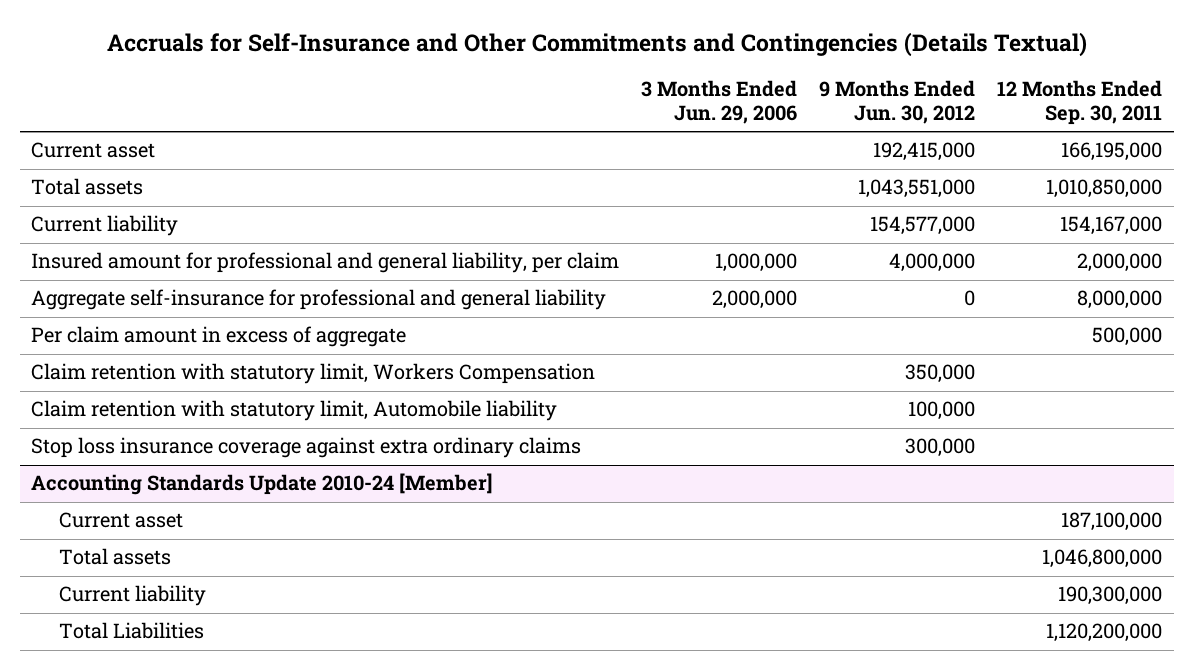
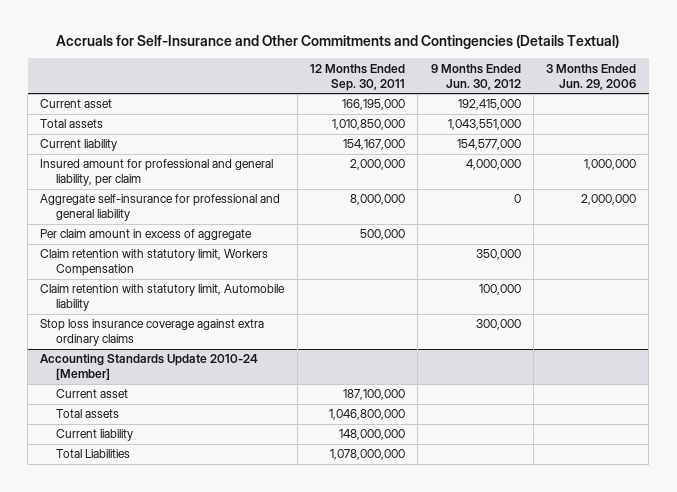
- | 3 Months Ended Jun. 29, 2006 | 9 Months Ended Jun. 30, 2012 | 12 Months Ended Sep. 30, 2011
+ | 12 Months Ended Sep. 30, 2011 | 9 Months Ended Jun. 30, 2012 | 3 Months Ended Jun. 29, 2006
@ Accounting Standards Update 2010-24 [Member]
- Current liability | | | 190,300,000
- Total Liabilities | | | 1,120,200,000
+ Current liability | 148,000,000 | |
+ Total Liabilities | 1,078,000,000 | |

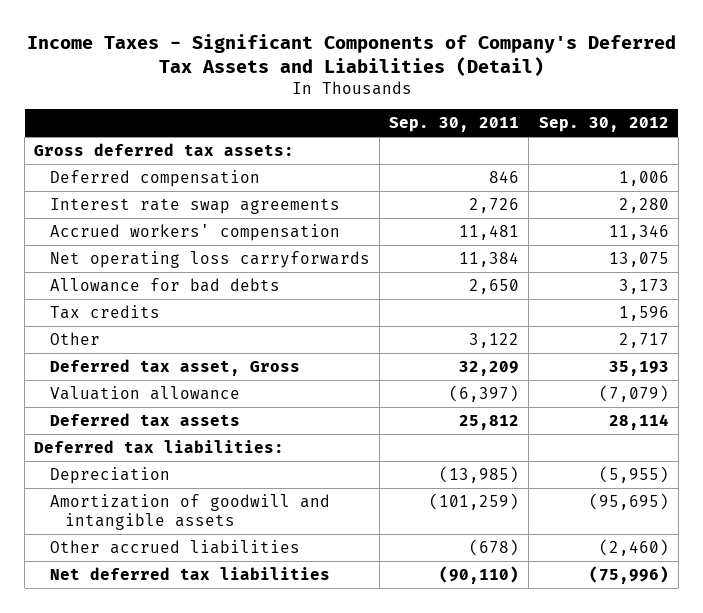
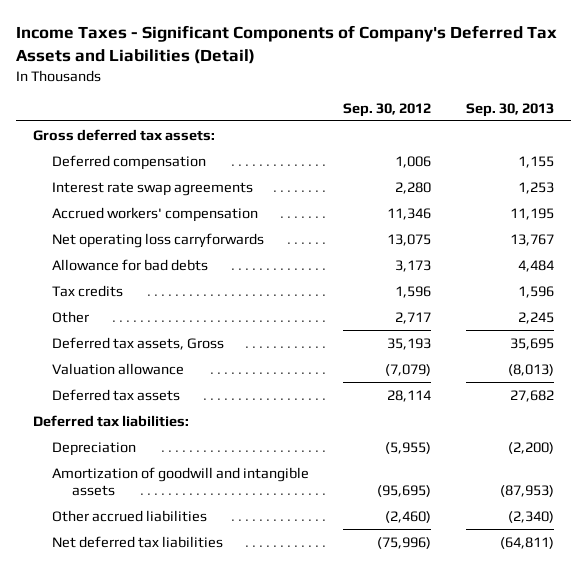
- | Sep. 30, 2011 | Sep. 30, 2012
+ | Sep. 30, 2012 | Sep. 30, 2013
- Deferred tax asset, Gross | 32,209 | 35,193
+ Deferred tax assets, Gross | 35,193 | 35,695

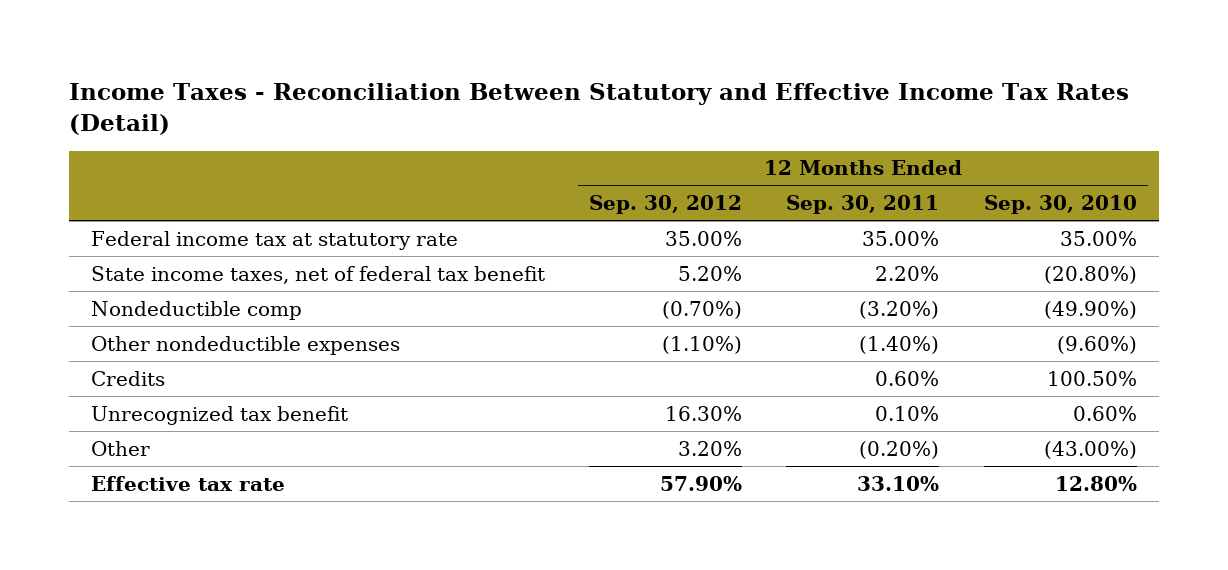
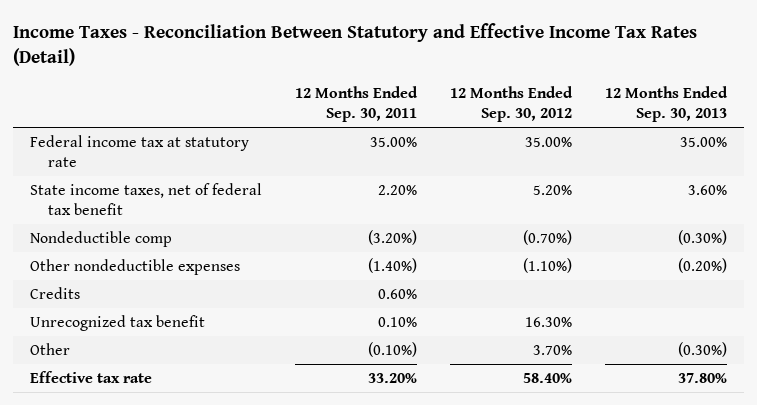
- | 12 Months Ended Sep. 30, 2012 | 12 Months Ended Sep. 30, 2011 | 12 Months Ended Sep. 30, 2010
+ | 12 Months Ended Sep. 30, 2011 | 12 Months Ended Sep. 30, 2012 | 12 Months Ended Sep. 30, 2013
- Other | 3.20% | (0.20%) | (43.00%)
- Effective tax rate | 57.90% | 33.10% | 12.80%
+ Other | (0.10%) | 3.70% | (0.30%)
+ Effective tax rate | 33.20% | 58.40% | 37.80%

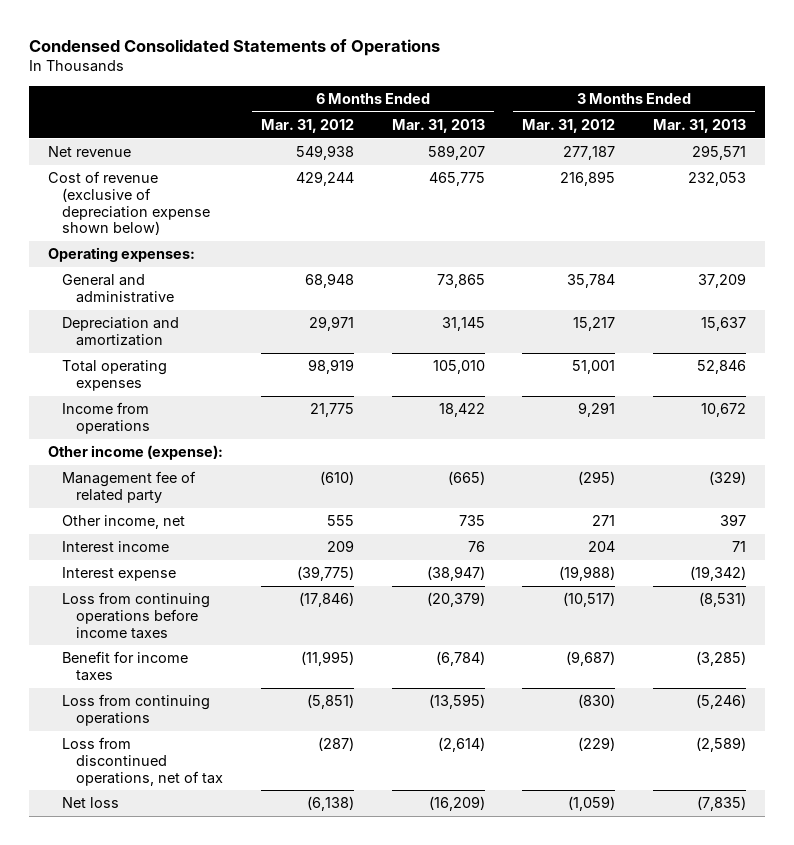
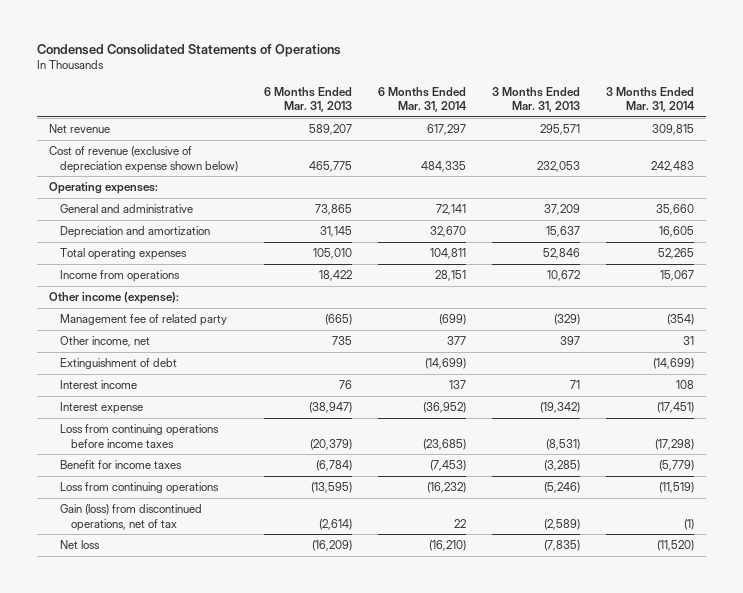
- | 6 Months Ended Mar. 31, 2012 | 6 Months Ended Mar. 31, 2013 | 3 Months Ended Mar. 31, 2012 | 3 Months Ended Mar. 31, 2013
+ | 6 Months Ended Mar. 31, 2013 | 6 Months Ended Mar. 31, 2014 | 3 Months Ended Mar. 31, 2013 | 3 Months Ended Mar. 31, 2014
+ Extinguishment of debt | | (14,699) | | (14,699)
- Loss from discontinued operations, net of tax | (287) | (2,614) | (229) | (2,589)
+ Gain (loss) from discontinued operations, net of tax | (2,614) | 22 | (2,589) | (1)

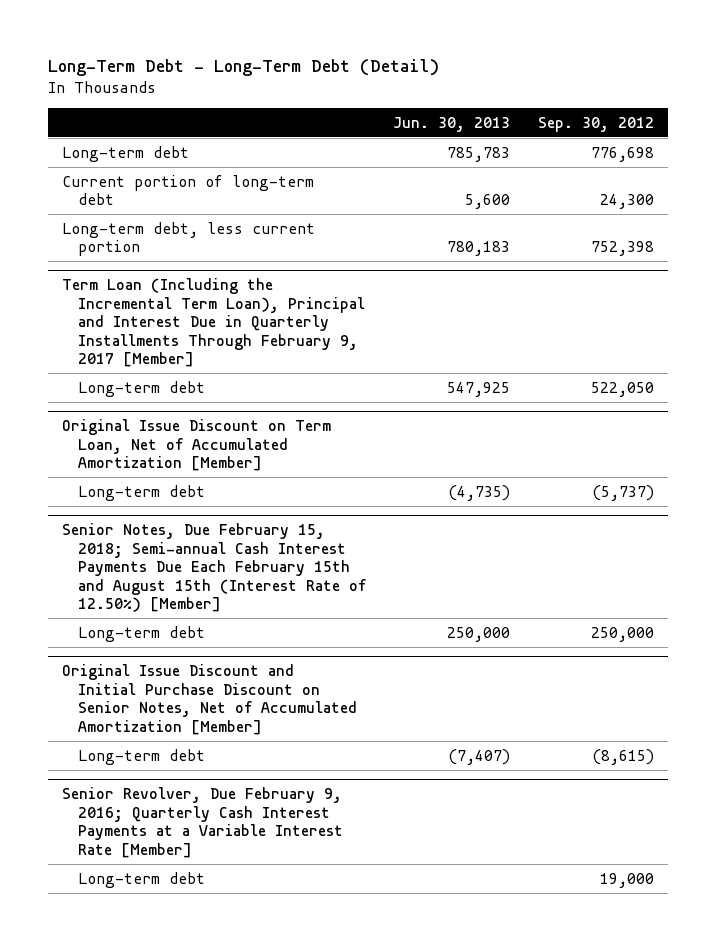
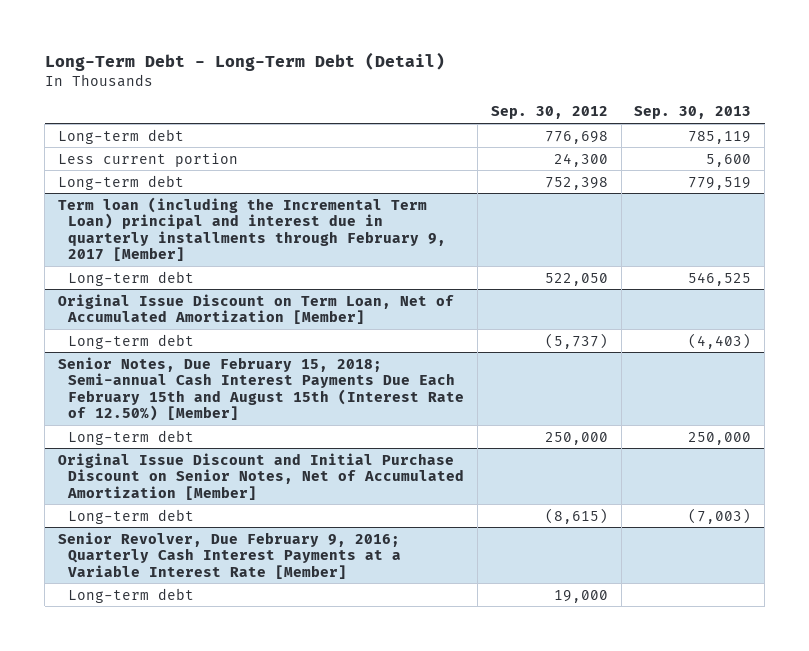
- | Jun. 30, 2013 | Sep. 30, 2012
+ | Sep. 30, 2012 | Sep. 30, 2013
- Current portion of long-term debt | 5,600 | 24,300
- Long-term debt, less current portion | 780,183 | 752,398
- Term Loan (Including the Incremental Term Loan), Principal and Interest Due in Quarterly Installments Through February 9, 2017 [Member]
+ Less current portion | 24,300 | 5,600
+ Long-term debt | 752,398 | 779,519
+ Term loan (including the Incremental Term Loan) principal and interest due in quarterly installments through February 9, 2017 [Member]

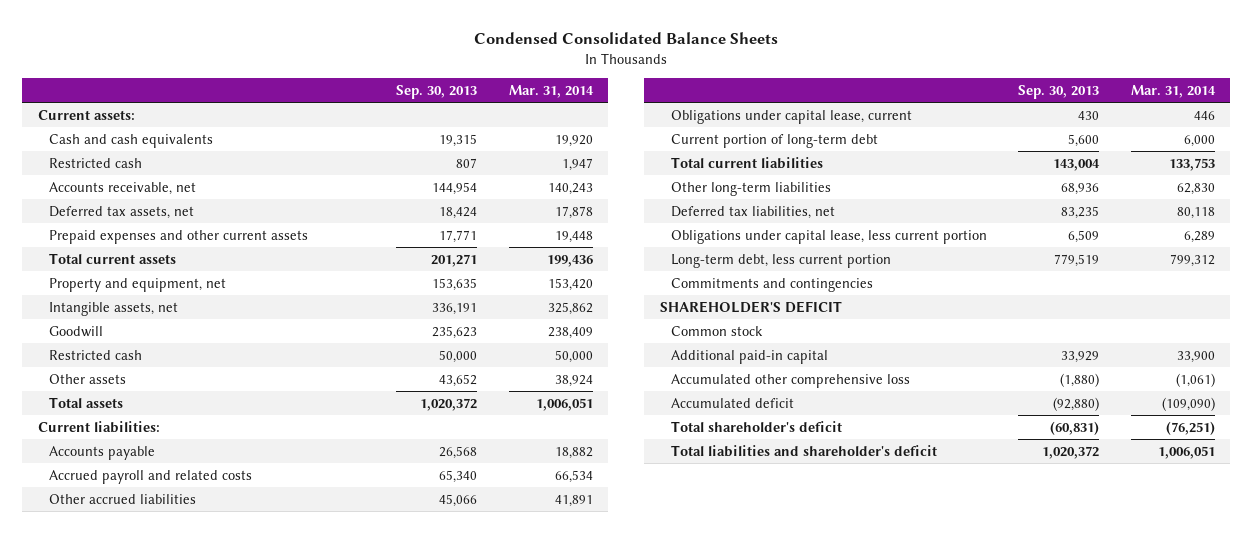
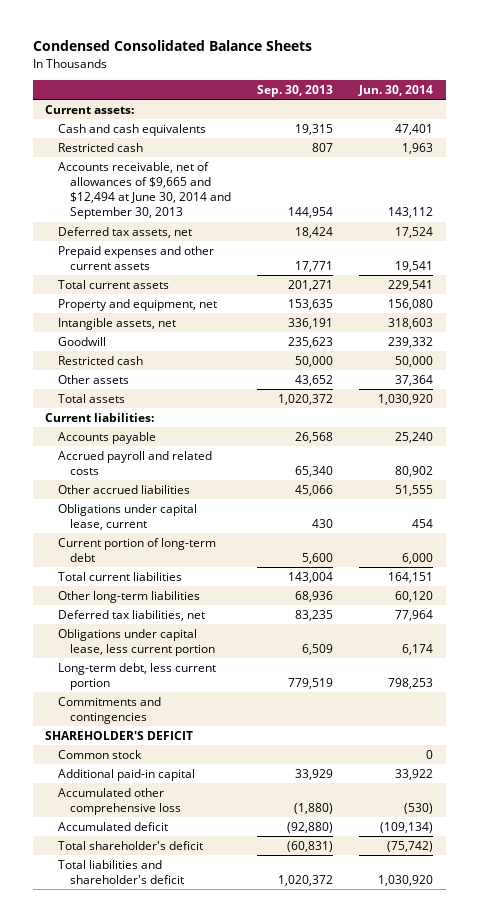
- | Sep. 30, 2013 | Mar. 31, 2014
+ | Sep. 30, 2013 | Jun. 30, 2014
- Accounts receivable, net | 144,954 | 140,243
+ Accounts receivable, net of allowances of $9,665 and $12,494 at June 30, 2014 and September 30, 2013 | 144,954 | 143,112

